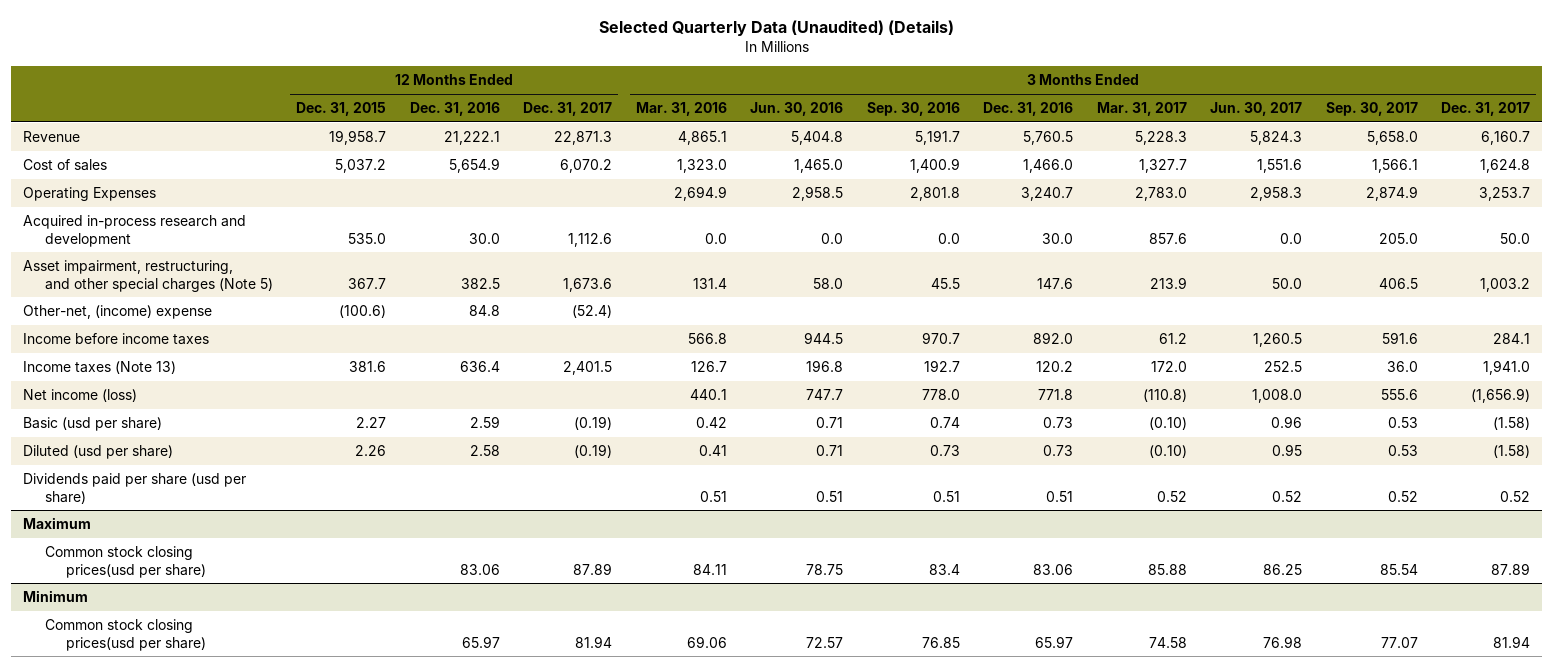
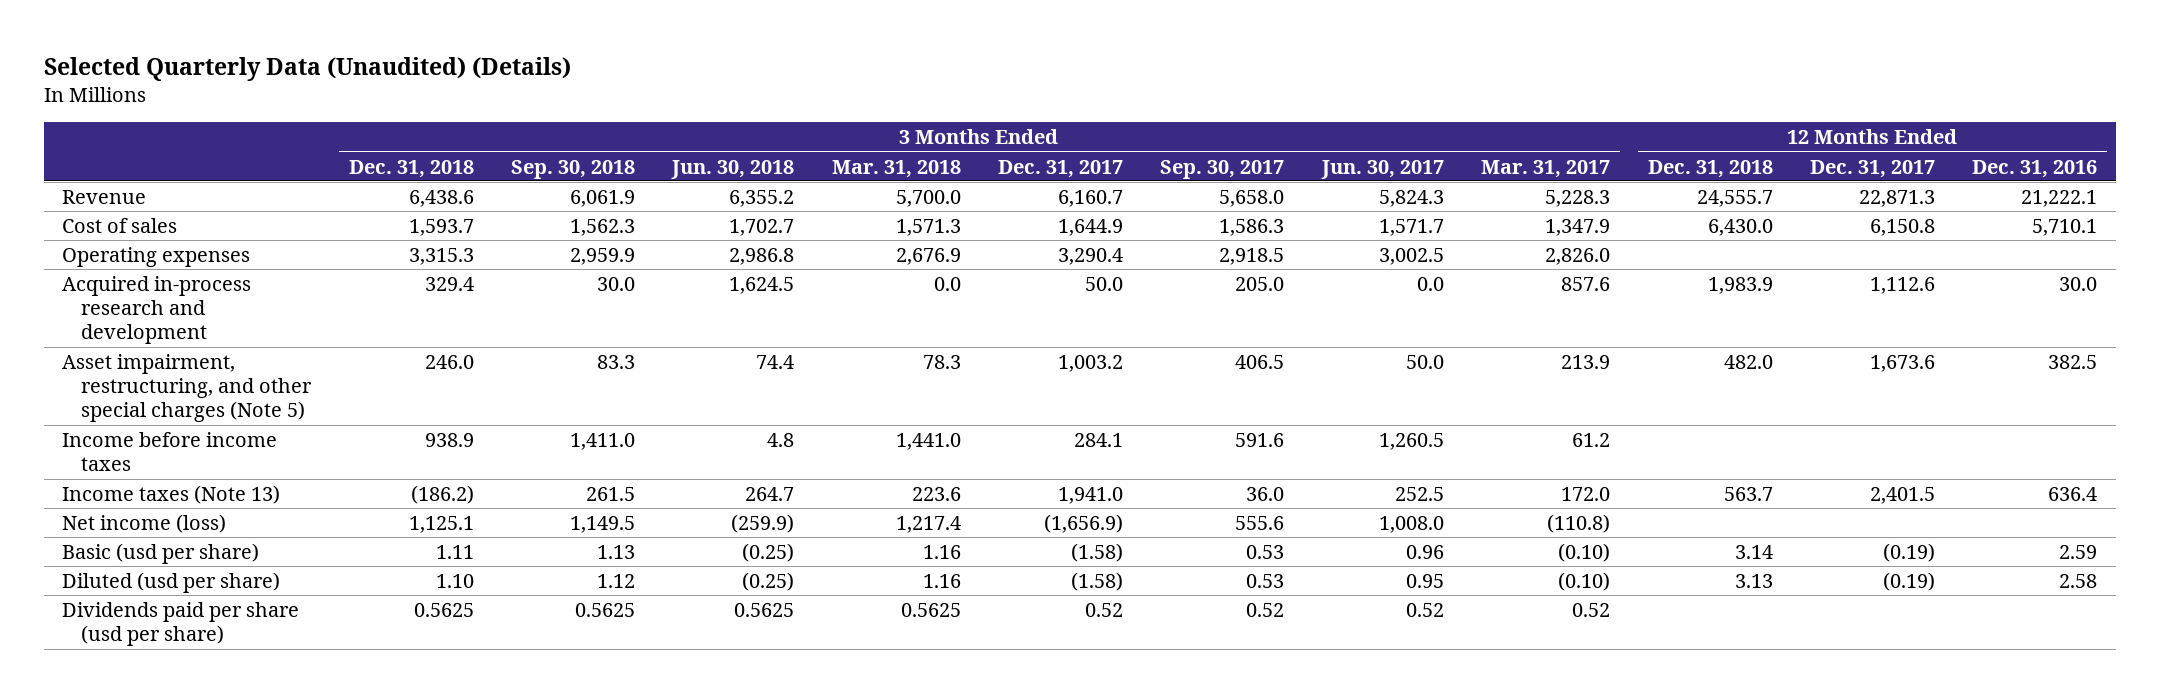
- | 12 Months Ended Dec. 31, 2015 | 12 Months Ended Dec. 31, 2016 | 12 Months Ended Dec. 31, 2017 | 3 Months Ended Mar. 31, 2016 | 3 Months Ended Jun. 30, 2016 | 3 Months Ended Sep. 30, 2016 | 3 Months Ended Dec. 31, 2016 | 3 Months Ended Mar. 31, 2017 | 3 Months Ended Jun. 30, 2017 | 3 Months Ended Sep. 30, 2017 | 3 Months Ended Dec. 31, 2017
+ | 3 Months Ended Dec. 31, 2018 | 3 Months Ended Sep. 30, 2018 | 3 Months Ended Jun. 30, 2018 | 3 Months Ended Mar. 31, 2018 | 3 Months Ended Dec. 31, 2017 | 3 Months Ended Sep. 30, 2017 | 3 Months Ended Jun. 30, 2017 | 3 Months Ended Mar. 31, 2017 | 12 Months Ended Dec. 31, 2018 | 12 Months Ended Dec. 31, 2017 | 12 Months Ended Dec. 31, 2016
- Cost of sales | 5,037.2 | 5,654.9 | 6,070.2 | 1,323.0 | 1,465.0 | 1,400.9 | 1,466.0 | 1,327.7 | 1,551.6 | 1,566.1 | 1,624.8
- Operating Expenses | | | | 2,694.9 | 2,958.5 | 2,801.8 | 3,240.7 | 2,783.0 | 2,958.3 | 2,874.9 | 3,253.7
+ Cost of sales | 1,593.7 | 1,562.3 | 1,702.7 | 1,571.3 | 1,644.9 | 1,586.3 | 1,571.7 | 1,347.9 | 6,430.0 | 6,150.8 | 5,710.1
+ Operating expenses | 3,315.3 | 2,959.9 | 2,986.8 | 2,676.9 | 3,290.4 | 2,918.5 | 3,002.5 | 2,826.0 | | |
- Other-net, (income) expense | (100.6) | 84.8 | (52.4) | | | | | | | |
- Maximum
- Common stock closing prices(usd per share) | | 83.06 | 87.89 | 84.11 | 78.75 | 83.4 | 83.06 | 85.88 | 86.25 | 85.54 | 87.89
- Minimum
- Common stock closing prices(usd per share) | | 65.97 | 81.94 | 69.06 | 72.57 | 76.85 | 65.97 | 74.58 | 76.98 | 77.07 | 81.94

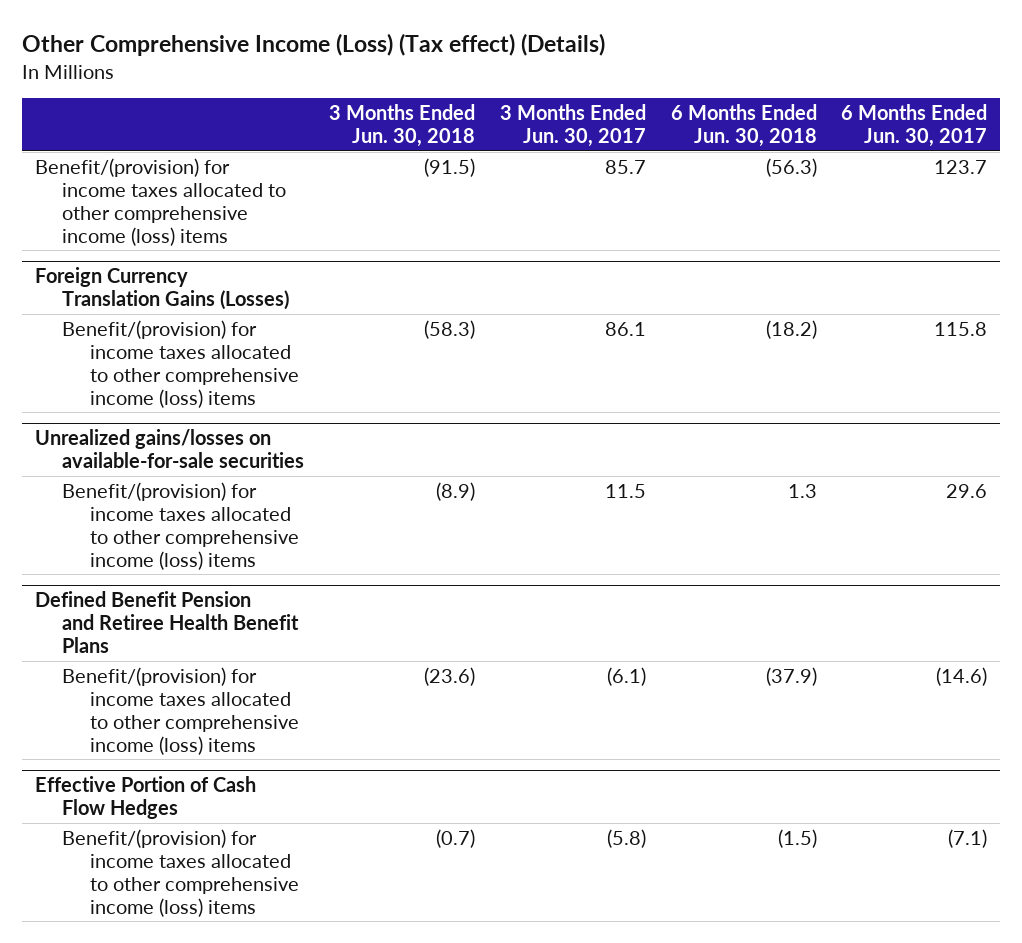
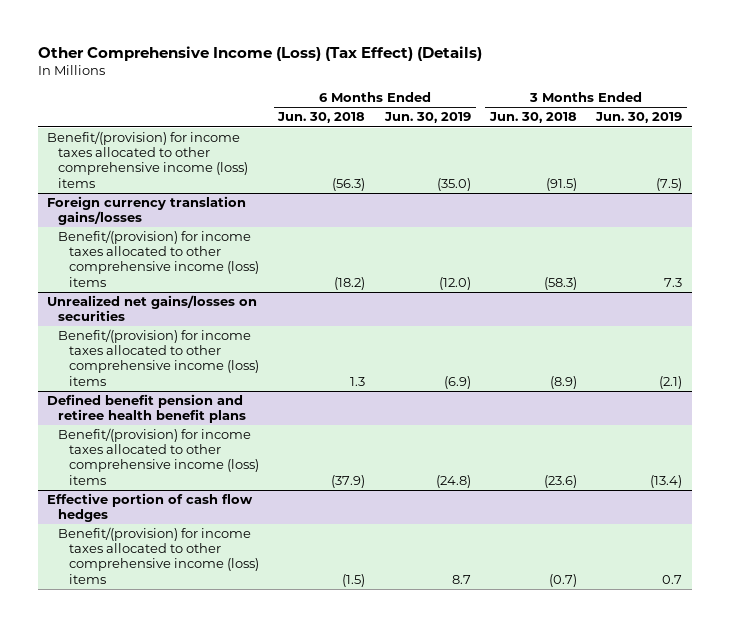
- Other Comprehensive Income (Loss) (Tax effect) (Details)
+ Other Comprehensive Income (Loss) (Tax Effect) (Details)
- | 3 Months Ended Jun. 30, 2018 | 3 Months Ended Jun. 30, 2017 | 6 Months Ended Jun. 30, 2018 | 6 Months Ended Jun. 30, 2017
+ | 6 Months Ended Jun. 30, 2018 | 6 Months Ended Jun. 30, 2019 | 3 Months Ended Jun. 30, 2018 | 3 Months Ended Jun. 30, 2019
- Foreign Currency Translation Gains (Losses)
+ Foreign currency translation gains/losses
- Unrealized gains/losses on available-for-sale securities
+ Unrealized net gains/losses on securities
- Defined Benefit Pension and Retiree Health Benefit Plans
+ Defined benefit pension and retiree health benefit plans
- Effective Portion of Cash Flow Hedges
+ Effective portion of cash flow hedges

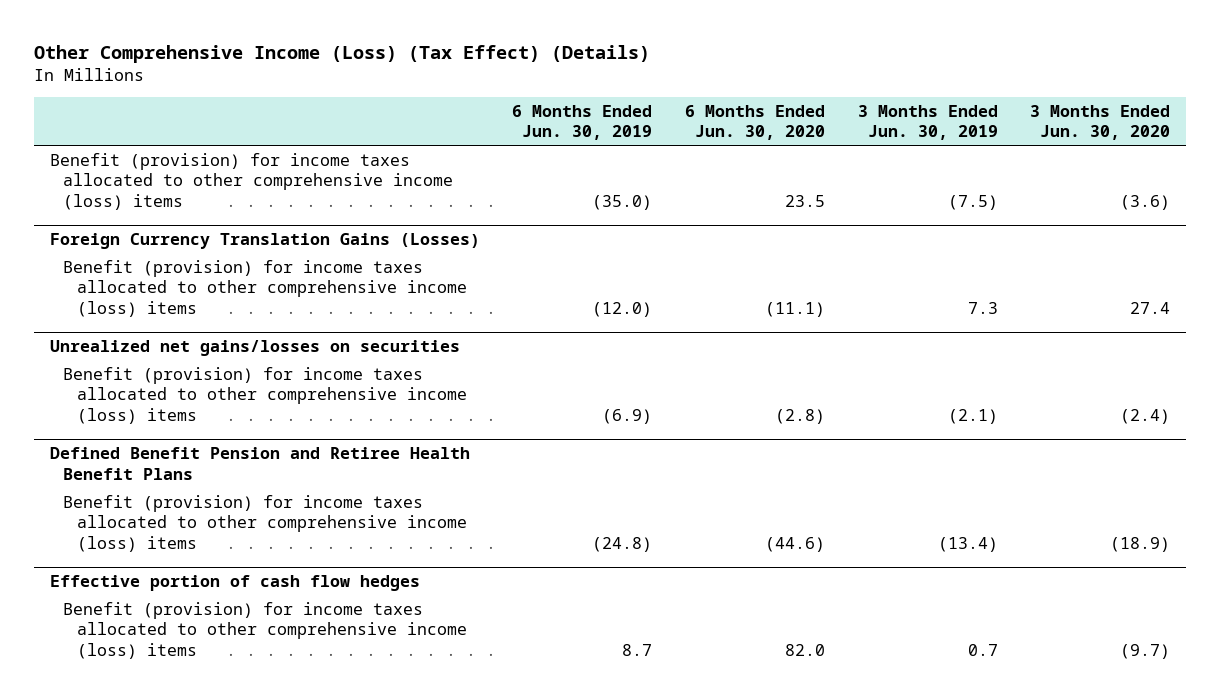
- | 6 Months Ended Jun. 30, 2018 | 6 Months Ended Jun. 30, 2019 | 3 Months Ended Jun. 30, 2018 | 3 Months Ended Jun. 30, 2019
+ | 6 Months Ended Jun. 30, 2019 | 6 Months Ended Jun. 30, 2020 | 3 Months Ended Jun. 30, 2019 | 3 Months Ended Jun. 30, 2020
- Benefit/(provision) for income taxes allocated to other comprehensive income (loss) items | (56.3) | (35.0) | (91.5) | (7.5)
- Foreign currency translation gains/losses
- Benefit/(provision) for income taxes allocated to other comprehensive income (loss) items | (18.2) | (12.0) | (58.3) | 7.3
+ Benefit (provision) for income taxes allocated to other comprehensive income (loss) items | (35.0) | 23.5 | (7.5) | (3.6)
+ Foreign Currency Translation Gains (Losses)
+ Benefit (provision) for income taxes allocated to other comprehensive income (loss) items | (12.0) | (11.1) | 7.3 | 27.4
@ Unrealized net gains/losses on securities
- Benefit/(provision) for income taxes allocated to other comprehensive income (loss) items | 1.3 | (6.9) | (8.9) | (2.1)
- Defined benefit pension and retiree health benefit plans
- Benefit/(provision) for income taxes allocated to other comprehensive income (loss) items | (37.9) | (24.8) | (23.6) | (13.4)
@ Unrealized net gains/losses on securities
+ Benefit (provision) for income taxes allocated to other comprehensive income (loss) items | (6.9) | (2.8) | (2.1) | (2.4)
+ Defined Benefit Pension and Retiree Health Benefit Plans
+ Benefit (provision) for income taxes allocated to other comprehensive income (loss) items | (24.8) | (44.6) | (13.4) | (18.9)
@ Effective portion of cash flow hedges
- Benefit/(provision) for income taxes allocated to other comprehensive income (loss) items | (1.5) | 8.7 | (0.7) | 0.7
+ Benefit (provision) for income taxes allocated to other comprehensive income (loss) items | 8.7 | 82.0 | 0.7 | (9.7)

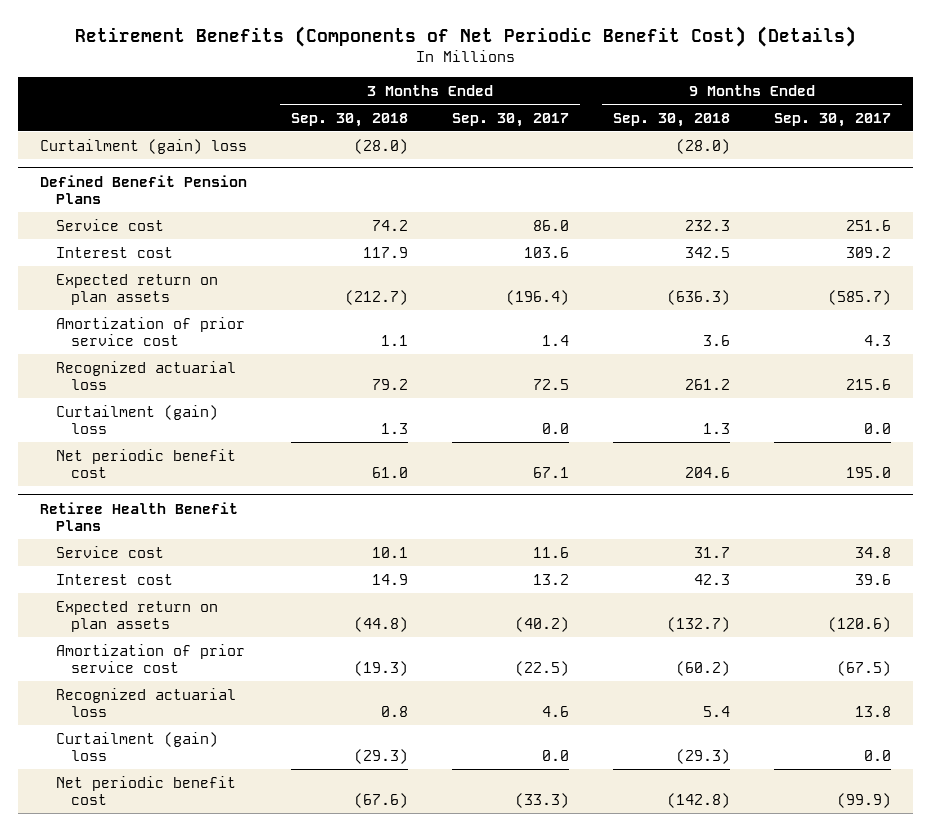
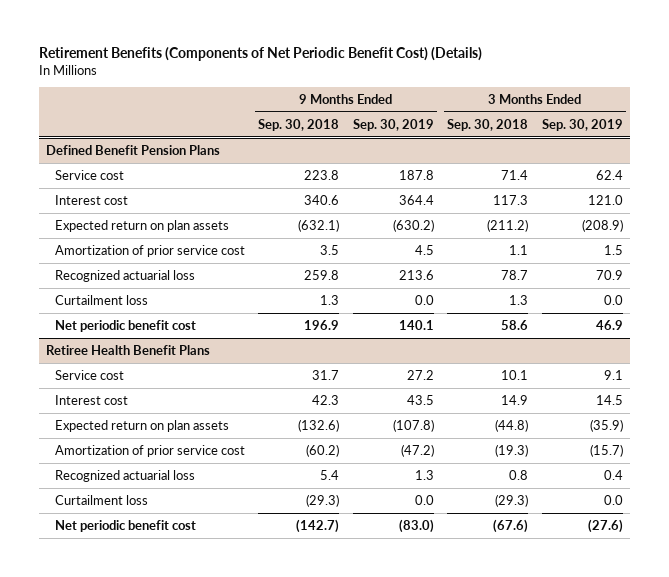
- | 3 Months Ended Sep. 30, 2018 | 3 Months Ended Sep. 30, 2017 | 9 Months Ended Sep. 30, 2018 | 9 Months Ended Sep. 30, 2017
+ | 9 Months Ended Sep. 30, 2018 | 9 Months Ended Sep. 30, 2019 | 3 Months Ended Sep. 30, 2018 | 3 Months Ended Sep. 30, 2019
- Curtailment (gain) loss | (28.0) | | (28.0) |
@ Defined Benefit Pension Plans
- Service cost | 74.2 | 86.0 | 232.3 | 251.6
- Interest cost | 117.9 | 103.6 | 342.5 | 309.2
- Expected return on plan assets | (212.7) | (196.4) | (636.3) | (585.7)
- Amortization of prior service cost | 1.1 | 1.4 | 3.6 | 4.3
- Recognized actuarial loss | 79.2 | 72.5 | 261.2 | 215.6
- Curtailment (gain) loss | 1.3 | 0.0 | 1.3 | 0.0
- Net periodic benefit cost | 61.0 | 67.1 | 204.6 | 195.0
+ Service cost | 223.8 | 187.8 | 71.4 | 62.4
+ Interest cost | 340.6 | 364.4 | 117.3 | 121.0
+ Expected return on plan assets | (632.1) | (630.2) | (211.2) | (208.9)
+ Amortization of prior service cost | 3.5 | 4.5 | 1.1 | 1.5
+ Recognized actuarial loss | 259.8 | 213.6 | 78.7 | 70.9
+ Curtailment loss | 1.3 | 0.0 | 1.3 | 0.0
+ Net periodic benefit cost | 196.9 | 140.1 | 58.6 | 46.9
@ Retiree Health Benefit Plans
- Expected return on plan assets | (44.8) | (40.2) | (132.7) | (120.6)
+ Expected return on plan assets | (132.6) | (107.8) | (44.8) | (35.9)
- Curtailment (gain) loss | (29.3) | 0.0 | (29.3) | 0.0
- Net periodic benefit cost | (67.6) | (33.3) | (142.8) | (99.9)
+ Curtailment loss | (29.3) | 0.0 | (29.3) | 0.0
+ Net periodic benefit cost | (142.7) | (83.0) | (67.6) | (27.6)

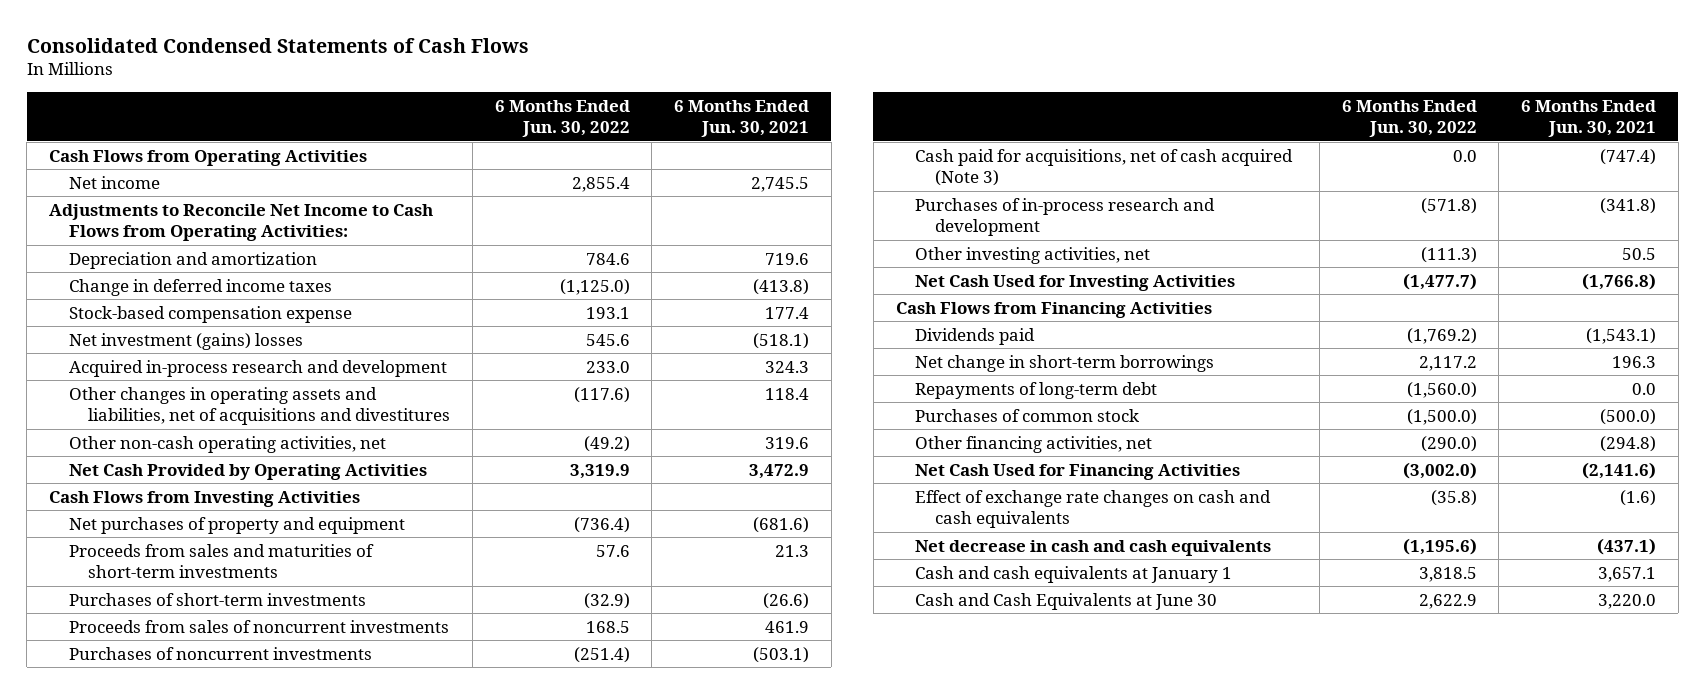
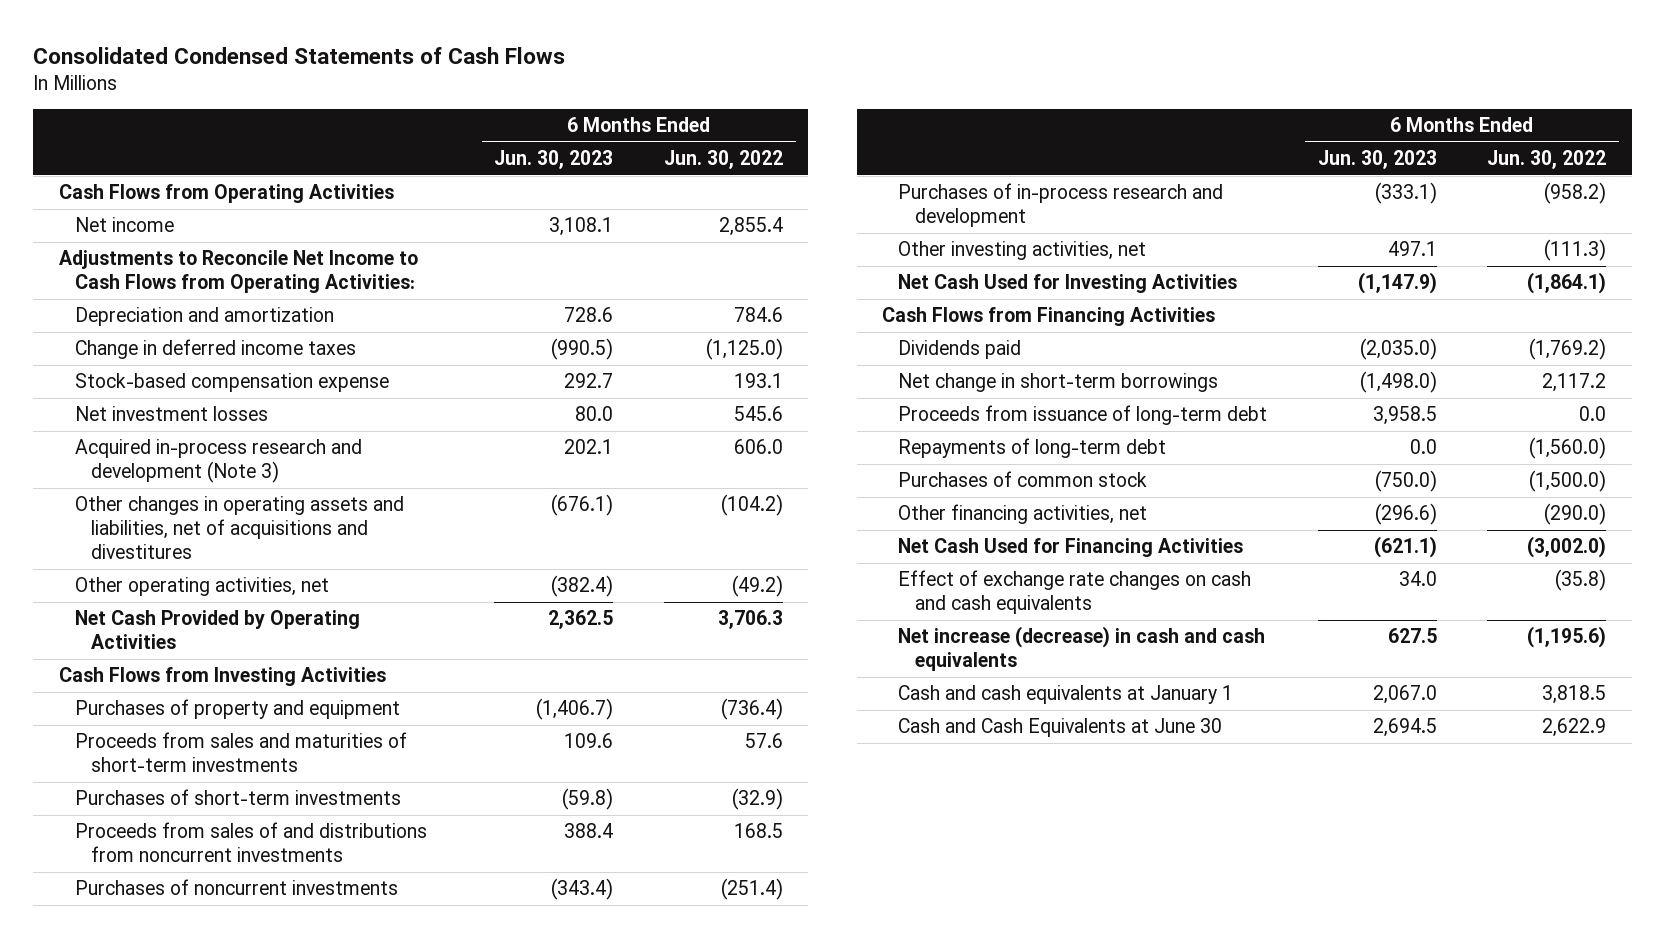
- | 6 Months Ended Jun. 30, 2022 | 6 Months Ended Jun. 30, 2021
+ | 6 Months Ended Jun. 30, 2023 | 6 Months Ended Jun. 30, 2022
- Net investment (gains) losses | 545.6 | (518.1)
- Acquired in-process research and development | 233.0 | 324.3
- Other changes in operating assets and liabilities, net of acquisitions and divestitures | (117.6) | 118.4
- Other non-cash operating activities, net | (49.2) | 319.6
- Net Cash Provided by Operating Activities | 3,319.9 | 3,472.9
+ Net investment losses | 80.0 | 545.6
+ Acquired in-process research and development (Note 3) | 202.1 | 606.0
+ Other changes in operating assets and liabilities, net of acquisitions and divestitures | (676.1) | (104.2)
+ Other operating activities, net | (382.4) | (49.2)
+ Net Cash Provided by Operating Activities | 2,362.5 | 3,706.3
- Net purchases of property and equipment | (736.4) | (681.6)
+ Purchases of property and equipment | (1,406.7) | (736.4)
- Proceeds from sales of noncurrent investments | 168.5 | 461.9
+ Proceeds from sales of and distributions from noncurrent investments | 388.4 | 168.5
- Cash paid for acquisitions, net of cash acquired (Note 3) | 0.0 | (747.4)
- Purchases of in-process research and development | (571.8) | (341.8)
+ Purchases of in-process research and development | (333.1) | (958.2)
- Net Cash Used for Investing Activities | (1,477.7) | (1,766.8)
+ Net Cash Used for Investing Activities | (1,147.9) | (1,864.1)
+ Proceeds from issuance of long-term debt | 3,958.5 | 0.0
- Net decrease in cash and cash equivalents | (1,195.6) | (437.1)
+ Net increase (decrease) in cash and cash equivalents | 627.5 | (1,195.6)

